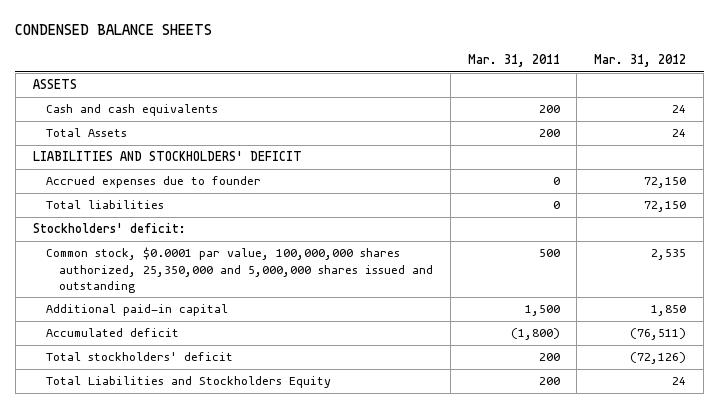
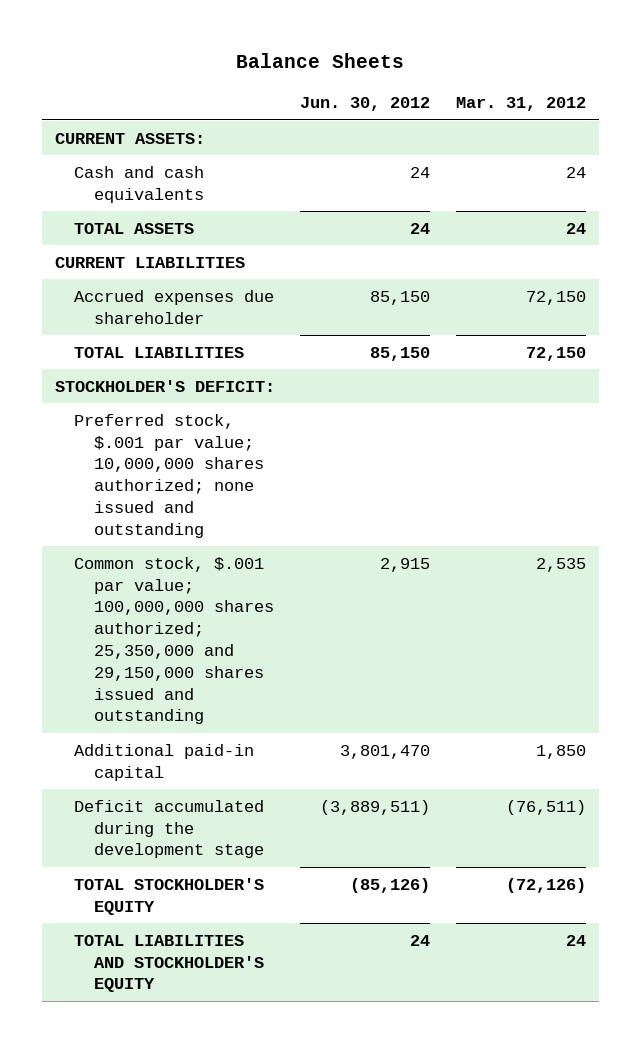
- CONDENSED BALANCE SHEETS
+ Balance Sheets
- | Mar. 31, 2011 | Mar. 31, 2012
+ | Jun. 30, 2012 | Mar. 31, 2012
- ASSETS
+ CURRENT ASSETS:
- Total Assets | 200 | 24
- LIABILITIES AND STOCKHOLDERS' DEFICIT
- Accrued expenses due to founder | 0 | 72,150
- Total liabilities | 0 | 72,150
- Stockholders' deficit:
- Common stock, $0.0001 par value, 100,000,000 shares authorized, 25,350,000 and 5,000,000 shares issued and outstanding | 500 | 2,535
+ TOTAL ASSETS | 24 | 24
+ CURRENT LIABILITIES
+ Accrued expenses due shareholder | 85,150 | 72,150
+ TOTAL LIABILITIES | 85,150 | 72,150
+ STOCKHOLDER'S DEFICIT:
+ Preferred stock, $.001 par value; 10,000,000 shares authorized; none issued and outstanding
+ Common stock, $.001 par value; 100,000,000 shares authorized; 25,350,000 and 29,150,000 shares issued and outstanding | 2,915 | 2,535
- Accumulated deficit | (1,800) | (76,511)
- Total stockholders' deficit | 200 | (72,126)
- Total Liabilities and Stockholders Equity | 200 | 24
+ Deficit accumulated during the development stage | (3,889,511) | (76,511)
+ TOTAL STOCKHOLDER'S EQUITY | (85,126) | (72,126)
+ TOTAL LIABILITIES AND STOCKHOLDER'S EQUITY | 24 | 24

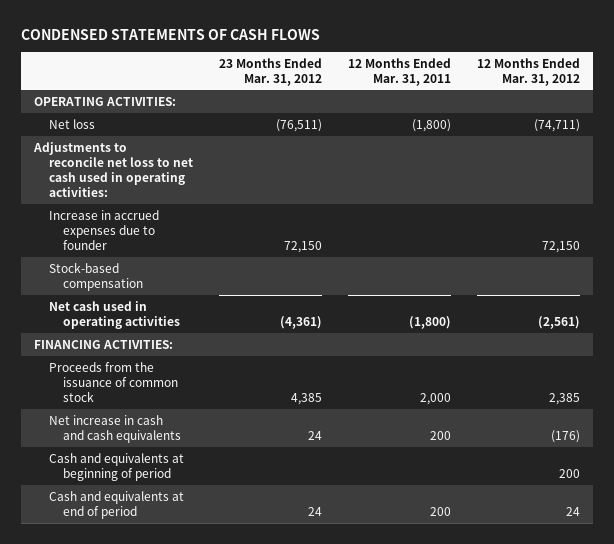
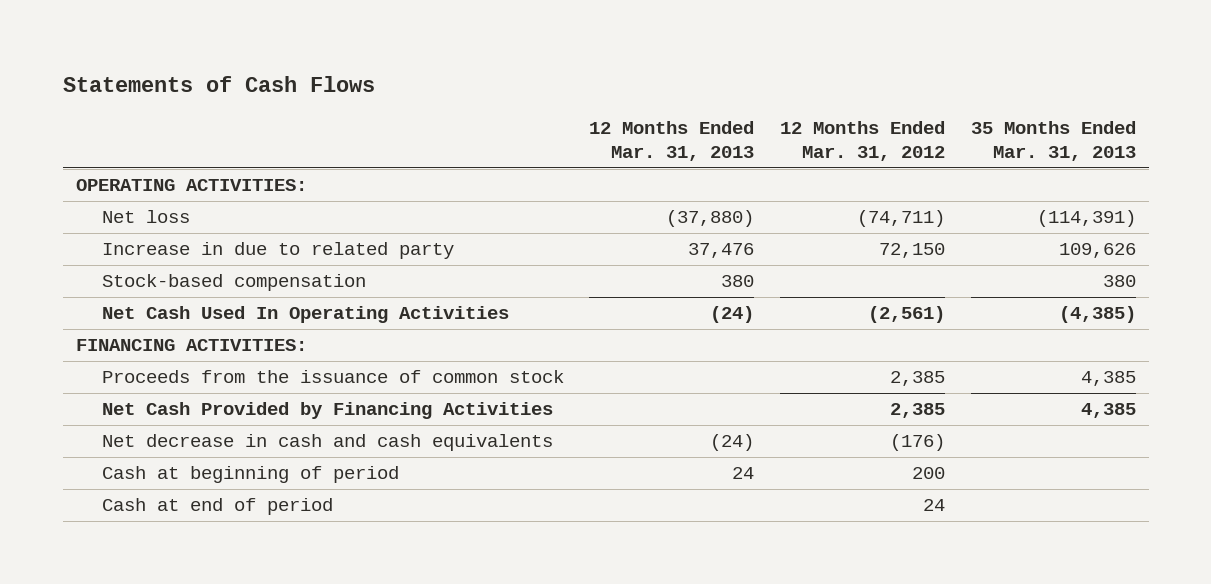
- CONDENSED STATEMENTS OF CASH FLOWS
+ Statements of Cash Flows
- | 23 Months Ended Mar. 31, 2012 | 12 Months Ended Mar. 31, 2011 | 12 Months Ended Mar. 31, 2012
+ | 12 Months Ended Mar. 31, 2013 | 12 Months Ended Mar. 31, 2012 | 35 Months Ended Mar. 31, 2013
- Adjustments to reconcile net loss to net cash used in operating activities:
- Increase in accrued expenses due to founder | 72,150 | | 72,150
+ Increase in due to related party | 37,476 | 72,150 | 109,626
- Net cash used in operating activities | (4,361) | (1,800) | (2,561)
+ Net Cash Used In Operating Activities | (24) | (2,561) | (4,385)
- Net increase in cash and cash equivalents | 24 | 200 | (176)
- Cash and equivalents at beginning of period | | | 200
- Cash and equivalents at end of period | 24 | 200 | 24
+ Net Cash Provided by Financing Activities | | 2,385 | 4,385
+ Net decrease in cash and cash equivalents | (24) | (176) |
+ Cash at beginning of period | 24 | 200 |
+ Cash at end of period | | 24 |

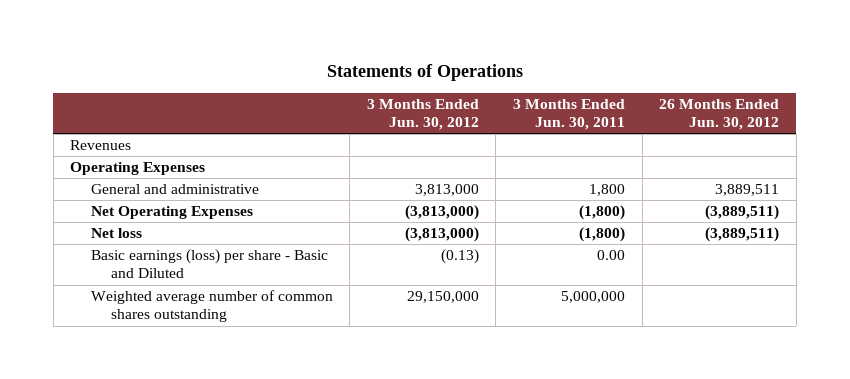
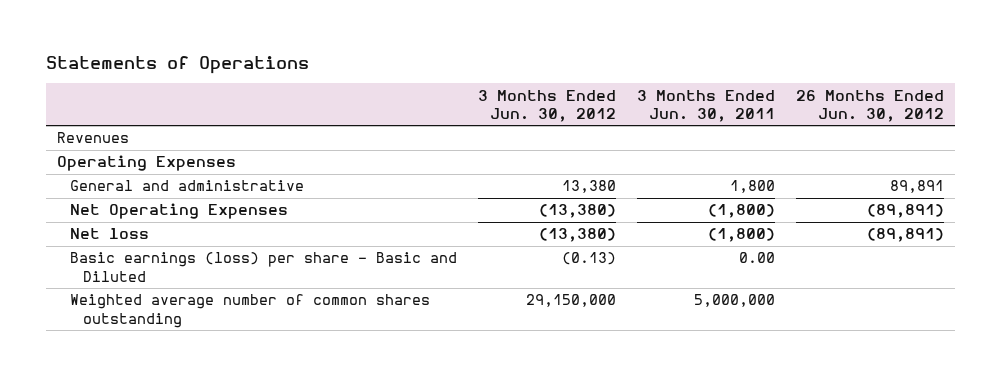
- General and administrative | 3,813,000 | 1,800 | 3,889,511
- Net Operating Expenses | (3,813,000) | (1,800) | (3,889,511)
- Net loss | (3,813,000) | (1,800) | (3,889,511)
+ General and administrative | 13,380 | 1,800 | 89,891
+ Net Operating Expenses | (13,380) | (1,800) | (89,891)
+ Net loss | (13,380) | (1,800) | (89,891)

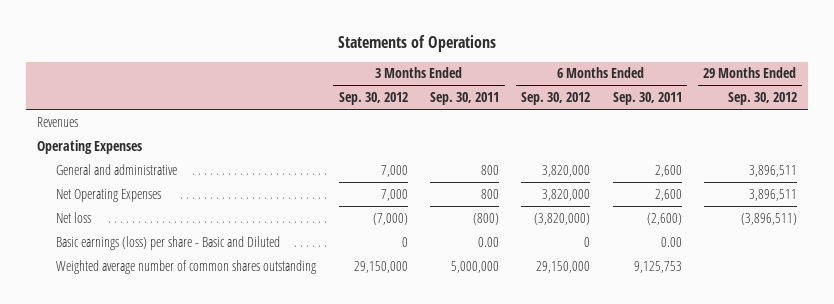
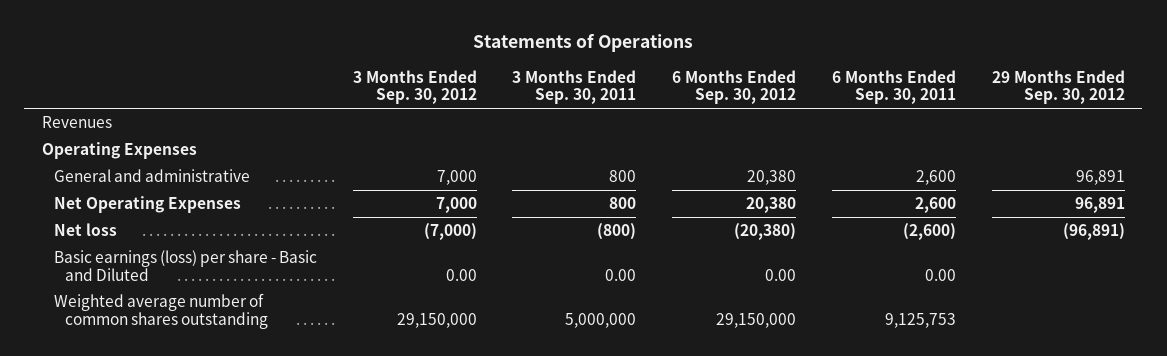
- General and administrative | 7,000 | 800 | 3,820,000 | 2,600 | 3,896,511
- Net Operating Expenses | 7,000 | 800 | 3,820,000 | 2,600 | 3,896,511
- Net loss | (7,000) | (800) | (3,820,000) | (2,600) | (3,896,511)
- Basic earnings (loss) per share - Basic and Diluted | 0 | 0.00 | 0 | 0.00 |
+ General and administrative | 7,000 | 800 | 20,380 | 2,600 | 96,891
+ Net Operating Expenses | 7,000 | 800 | 20,380 | 2,600 | 96,891
+ Net loss | (7,000) | (800) | (20,380) | (2,600) | (96,891)
+ Basic earnings (loss) per share - Basic and Diluted | 0.00 | 0.00 | 0.00 | 0.00 |

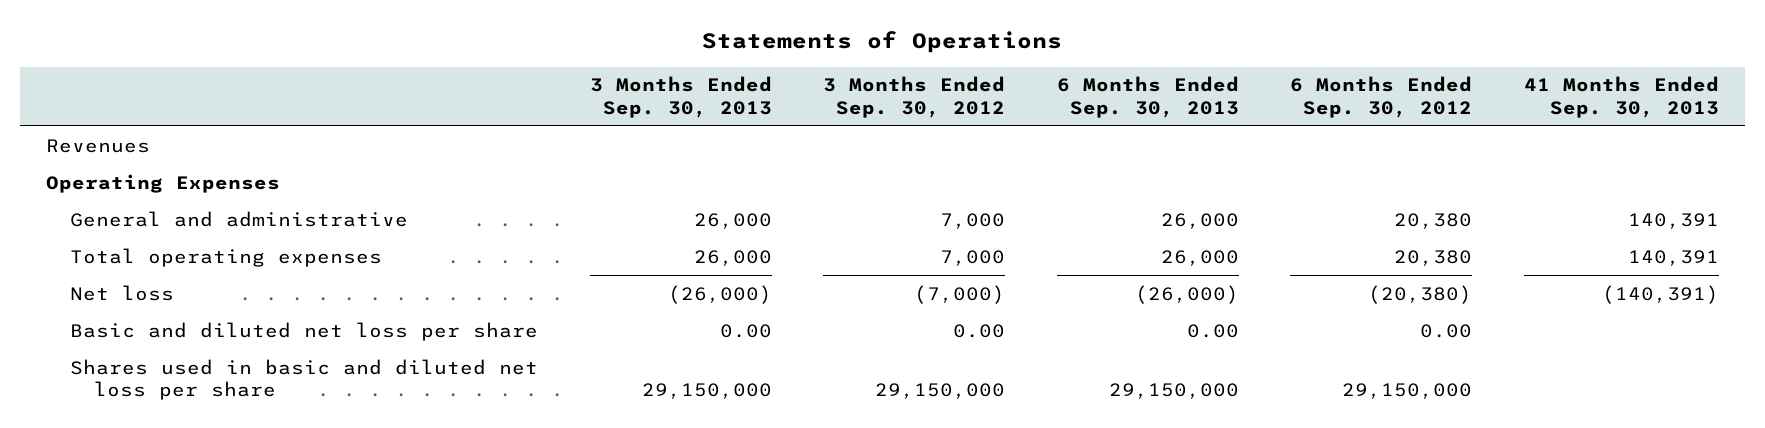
- | 3 Months Ended Sep. 30, 2012 | 3 Months Ended Sep. 30, 2011 | 6 Months Ended Sep. 30, 2012 | 6 Months Ended Sep. 30, 2011 | 29 Months Ended Sep. 30, 2012
+ | 3 Months Ended Sep. 30, 2013 | 3 Months Ended Sep. 30, 2012 | 6 Months Ended Sep. 30, 2013 | 6 Months Ended Sep. 30, 2012 | 41 Months Ended Sep. 30, 2013
- Net Operating Expenses | 7,000 | 800 | 20,380 | 2,600 | 96,891
+ Total operating expenses | 26,000 | 7,000 | 26,000 | 20,380 | 140,391
- Basic earnings (loss) per share - Basic and Diluted | 0.00 | 0.00 | 0.00 | 0.00 |
- Weighted average number of common shares outstanding | 29,150,000 | 5,000,000 | 29,150,000 | 9,125,753 |
+ Basic and diluted net loss per share | 0.00 | 0.00 | 0.00 | 0.00 |
+ Shares used in basic and diluted net loss per share | 29,150,000 | 29,150,000 | 29,150,000 | 29,150,000 |

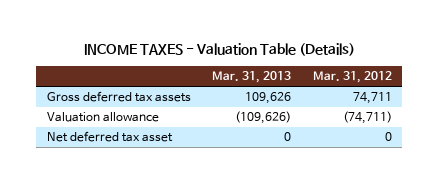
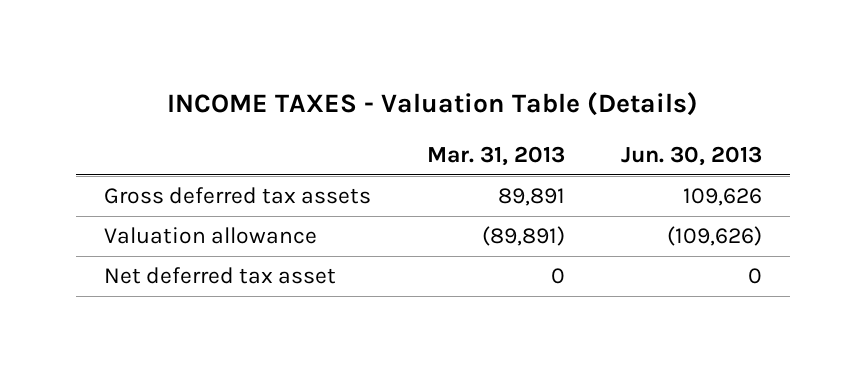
- | Mar. 31, 2013 | Mar. 31, 2012
+ | Mar. 31, 2013 | Jun. 30, 2013
- Gross deferred tax assets | 109,626 | 74,711
- Valuation allowance | (109,626) | (74,711)
+ Gross deferred tax assets | 89,891 | 109,626
+ Valuation allowance | (89,891) | (109,626)

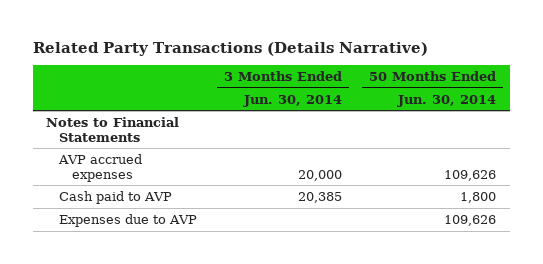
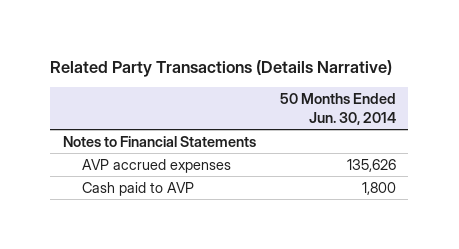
- | 3 Months Ended Jun. 30, 2014 | 50 Months Ended Jun. 30, 2014
+ | 50 Months Ended Jun. 30, 2014
- AVP accrued expenses | 20,000 | 109,626
+ AVP accrued expenses | 135,626
- Expenses due to AVP | | 109,626

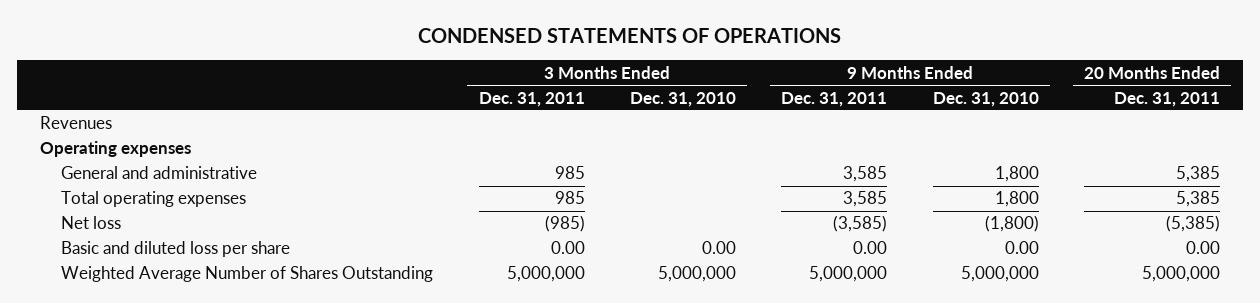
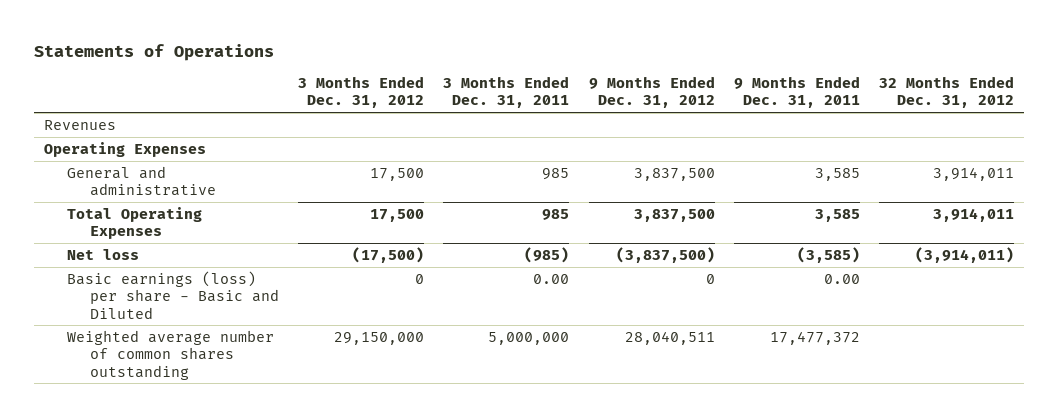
- CONDENSED STATEMENTS OF OPERATIONS
+ Statements of Operations
- | 3 Months Ended Dec. 31, 2011 | 3 Months Ended Dec. 31, 2010 | 9 Months Ended Dec. 31, 2011 | 9 Months Ended Dec. 31, 2010 | 20 Months Ended Dec. 31, 2011
+ | 3 Months Ended Dec. 31, 2012 | 3 Months Ended Dec. 31, 2011 | 9 Months Ended Dec. 31, 2012 | 9 Months Ended Dec. 31, 2011 | 32 Months Ended Dec. 31, 2012
- Operating expenses
+ Operating Expenses
- Total operating expenses | 985 | | 3,585 | 1,800 | 5,385
+ Total Operating Expenses | 17,500 | 985 | 3,837,500 | 3,585 | 3,914,011
- Basic and diluted loss per share | 0.00 | 0.00 | 0.00 | 0.00 | 0.00
- Weighted Average Number of Shares Outstanding | 5,000,000 | 5,000,000 | 5,000,000 | 5,000,000 | 5,000,000
+ Basic earnings (loss) per share - Basic and Diluted | 0 | 0.00 | 0 | 0.00 |
+ Weighted average number of common shares outstanding | 29,150,000 | 5,000,000 | 28,040,511 | 17,477,372 |

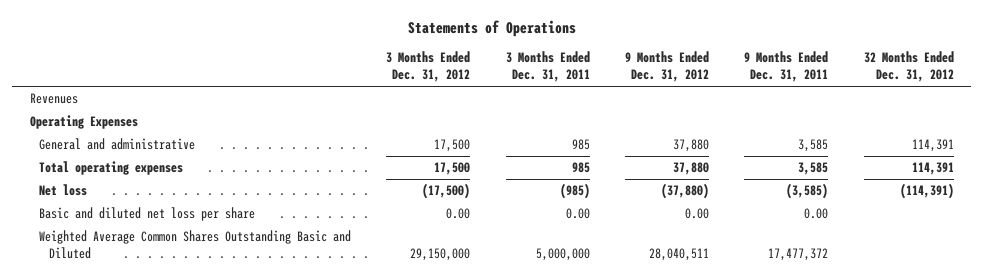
- General and administrative | 17,500 | 985 | 3,837,500 | 3,585 | 3,914,011
- Total Operating Expenses | 17,500 | 985 | 3,837,500 | 3,585 | 3,914,011
- Net loss | (17,500) | (985) | (3,837,500) | (3,585) | (3,914,011)
- Basic earnings (loss) per share - Basic and Diluted | 0 | 0.00 | 0 | 0.00 |
- Weighted average number of common shares outstanding | 29,150,000 | 5,000,000 | 28,040,511 | 17,477,372 |
+ General and administrative | 17,500 | 985 | 37,880 | 3,585 | 114,391
+ Total operating expenses | 17,500 | 985 | 37,880 | 3,585 | 114,391
+ Net loss | (17,500) | (985) | (37,880) | (3,585) | (114,391)
+ Basic and diluted net loss per share | 0.00 | 0.00 | 0.00 | 0.00 |
+ Weighted Average Common Shares Outstanding Basic and Diluted | 29,150,000 | 5,000,000 | 28,040,511 | 17,477,372 |

